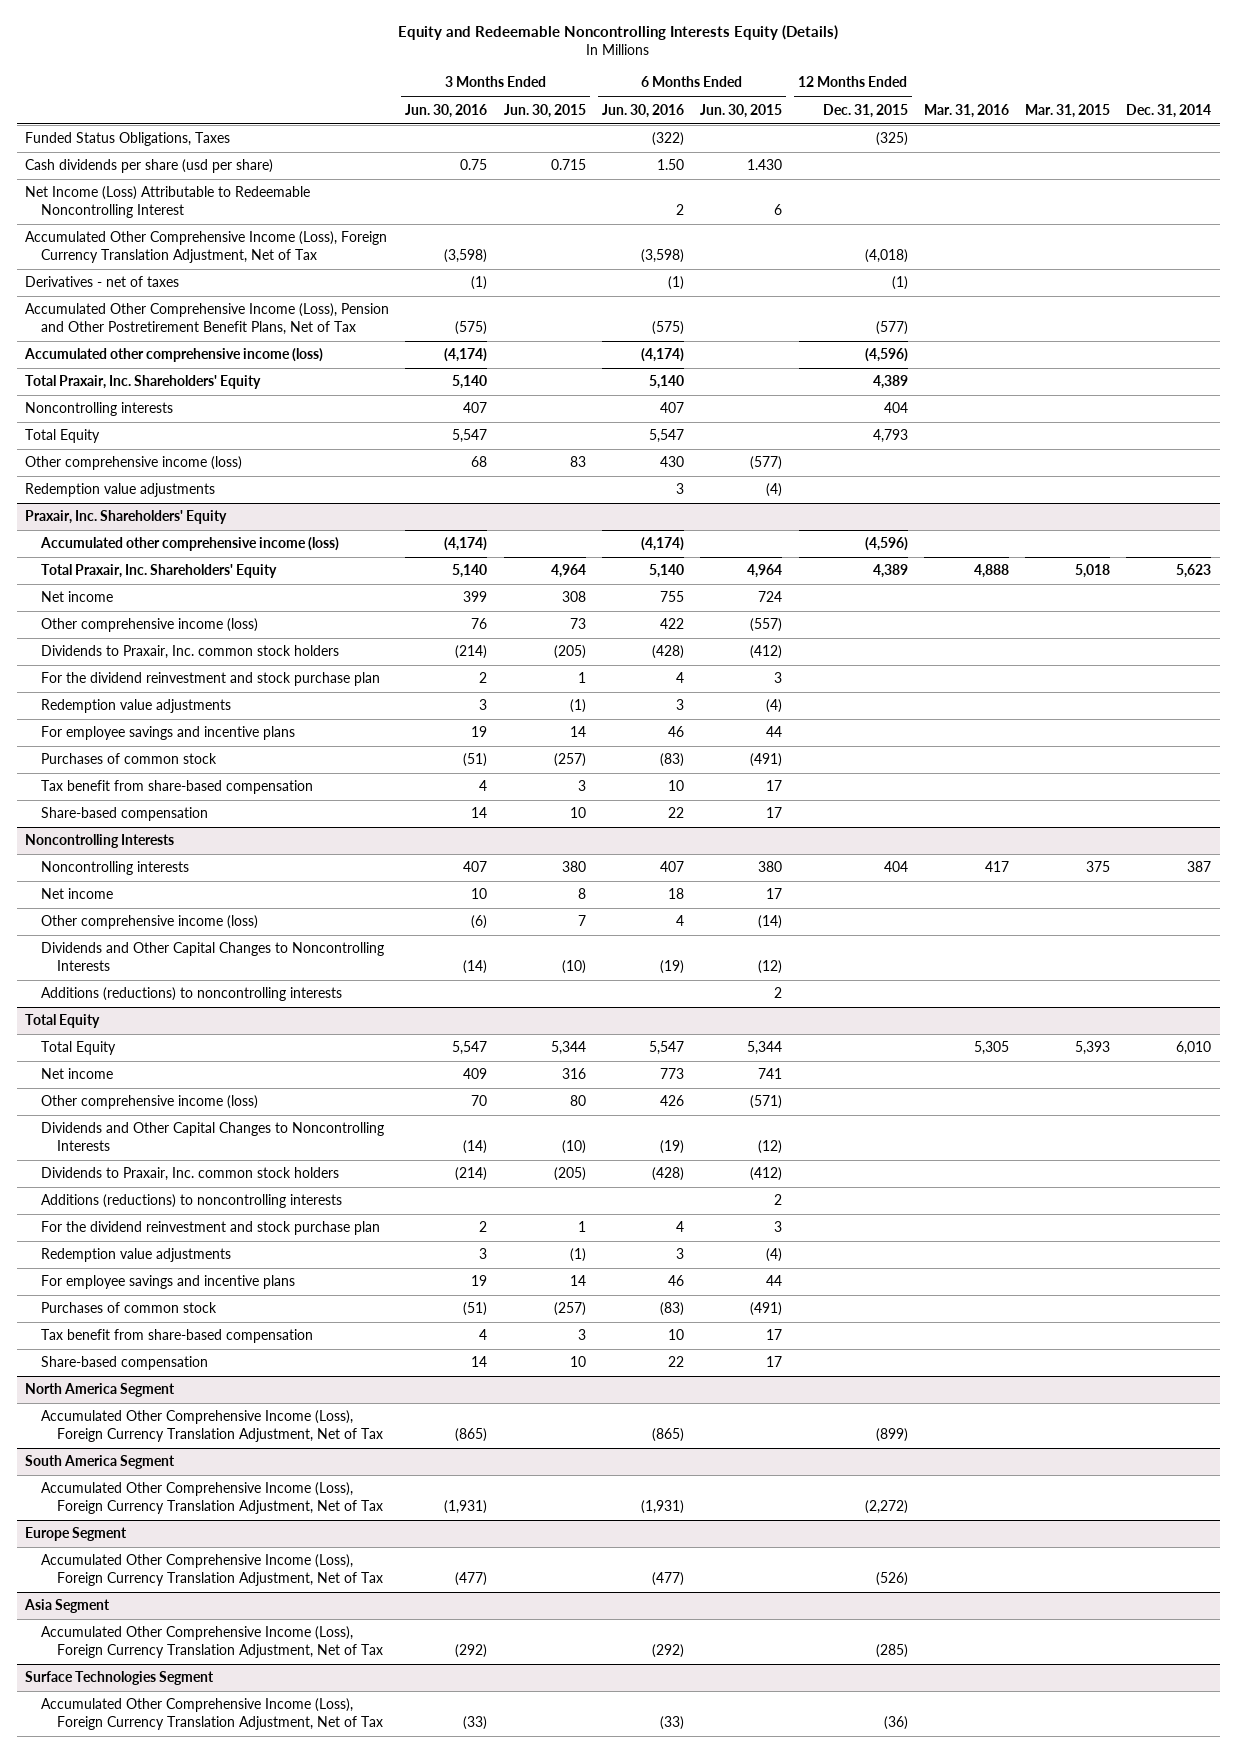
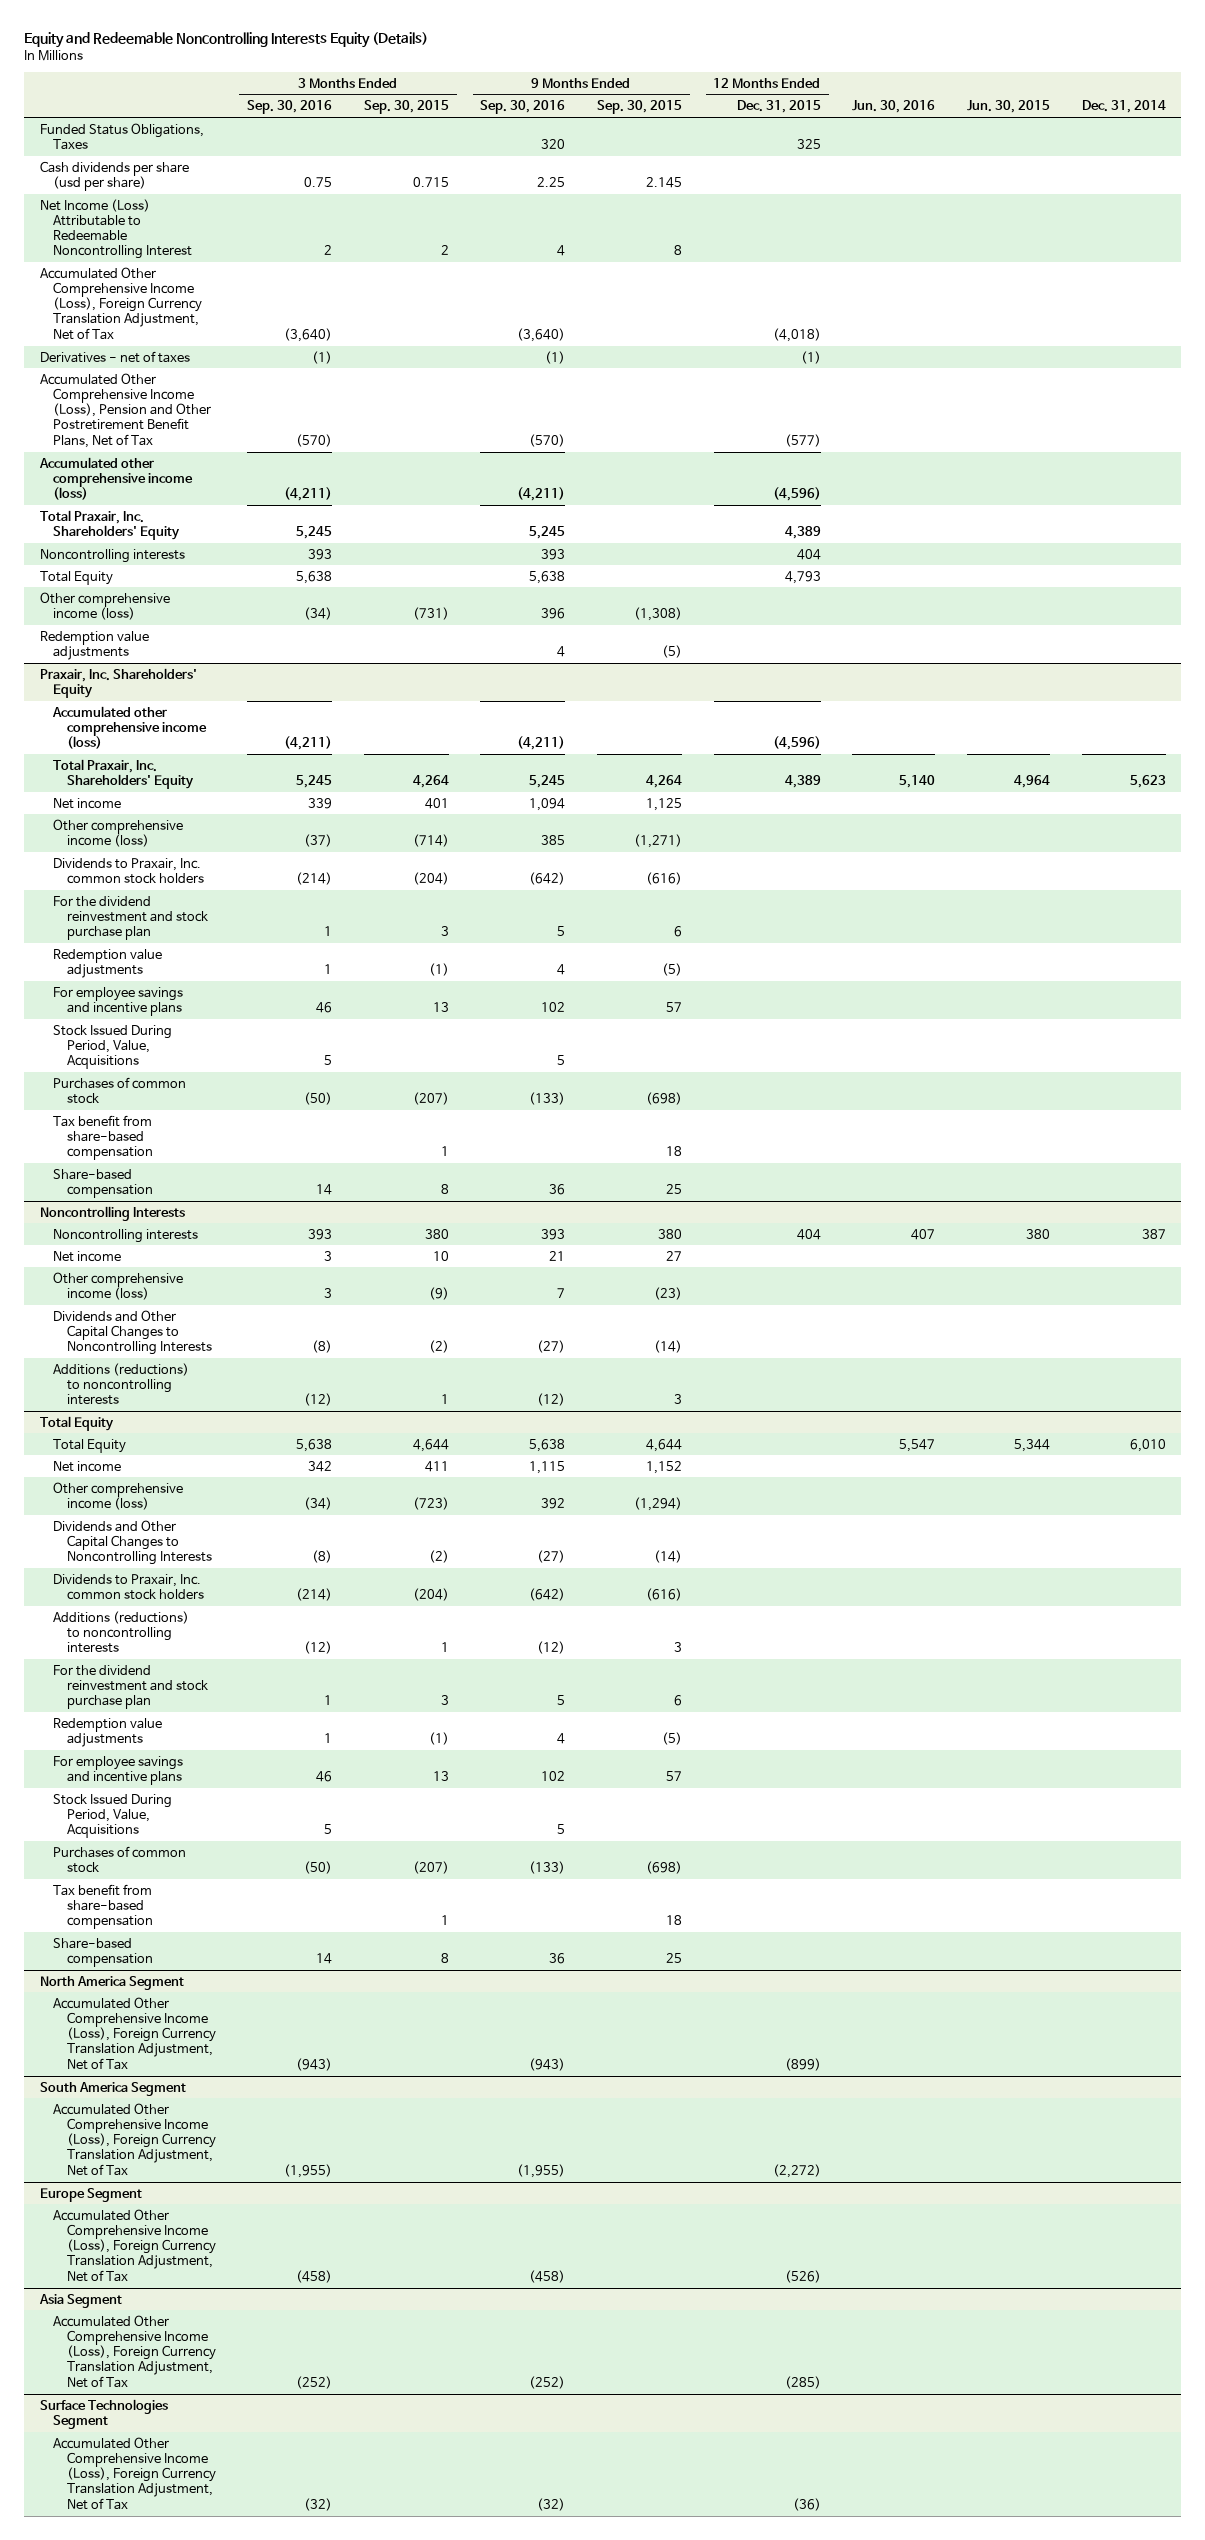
- | 3 Months Ended Jun. 30, 2016 | 3 Months Ended Jun. 30, 2015 | 6 Months Ended Jun. 30, 2016 | 6 Months Ended Jun. 30, 2015 | 12 Months Ended Dec. 31, 2015 | Mar. 31, 2016 | Mar. 31, 2015 | Dec. 31, 2014
+ | 3 Months Ended Sep. 30, 2016 | 3 Months Ended Sep. 30, 2015 | 9 Months Ended Sep. 30, 2016 | 9 Months Ended Sep. 30, 2015 | 12 Months Ended Dec. 31, 2015 | Jun. 30, 2016 | Jun. 30, 2015 | Dec. 31, 2014
- Funded Status Obligations, Taxes | | | (322) | | (325) | | |
+ Funded Status Obligations, Taxes | | | 320 | | 325 | | |
@ Praxair, Inc. Shareholders' Equity
+ Stock Issued During Period, Value, Acquisitions | 5 | | 5 | | | | |
@ Total Equity
+ Stock Issued During Period, Value, Acquisitions | 5 | | 5 | | | | |

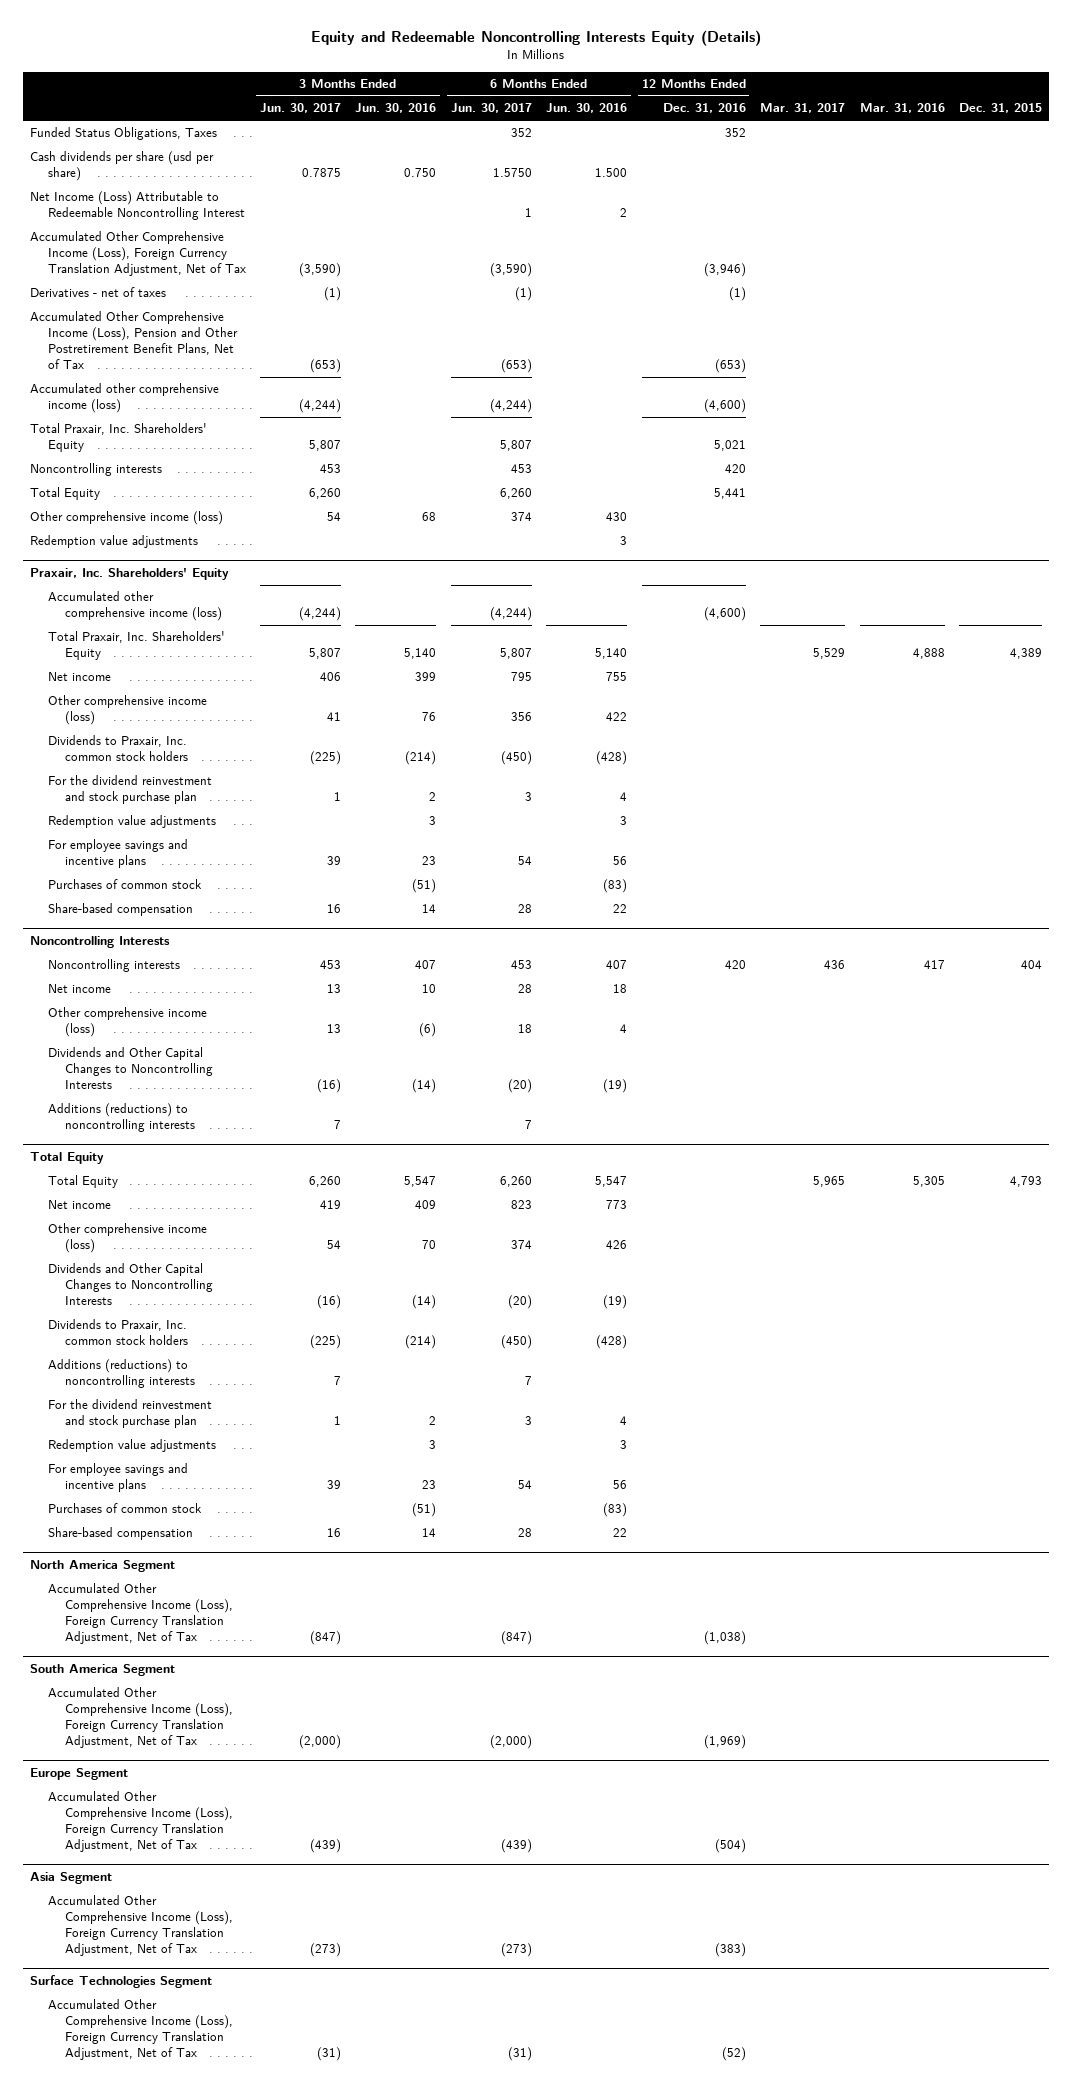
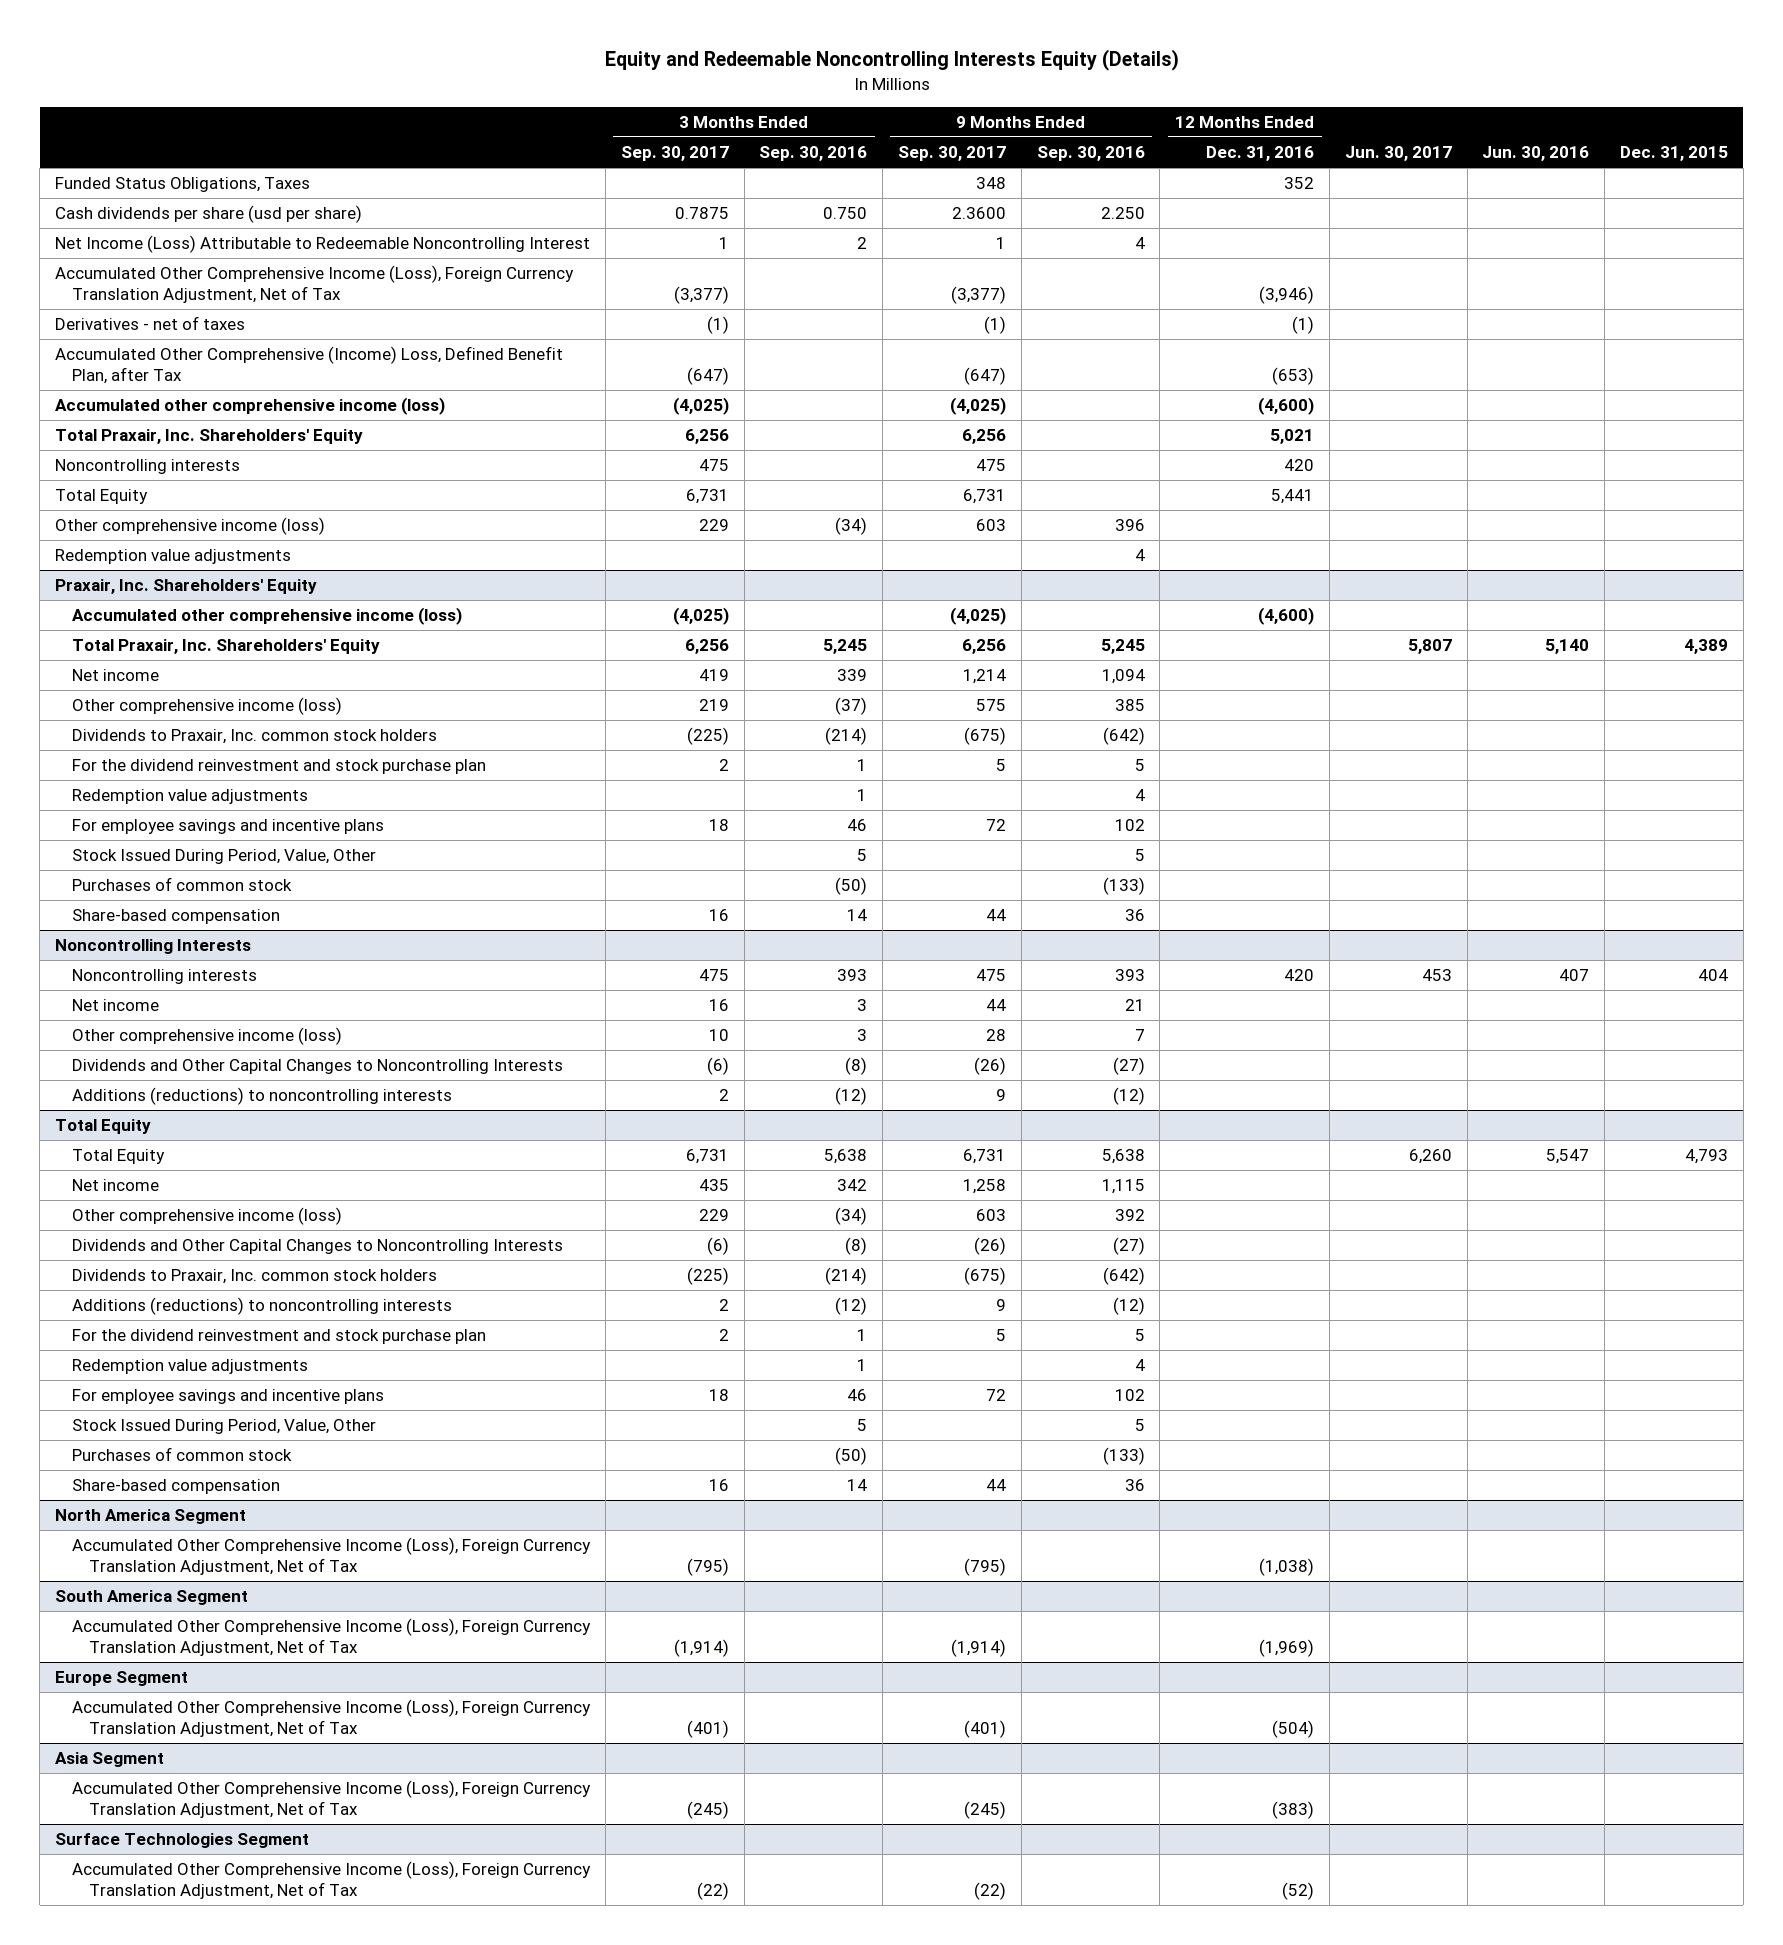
- | 3 Months Ended Jun. 30, 2017 | 3 Months Ended Jun. 30, 2016 | 6 Months Ended Jun. 30, 2017 | 6 Months Ended Jun. 30, 2016 | 12 Months Ended Dec. 31, 2016 | Mar. 31, 2017 | Mar. 31, 2016 | Dec. 31, 2015
+ | 3 Months Ended Sep. 30, 2017 | 3 Months Ended Sep. 30, 2016 | 9 Months Ended Sep. 30, 2017 | 9 Months Ended Sep. 30, 2016 | 12 Months Ended Dec. 31, 2016 | Jun. 30, 2017 | Jun. 30, 2016 | Dec. 31, 2015
- Accumulated Other Comprehensive Income (Loss), Pension and Other Postretirement Benefit Plans, Net of Tax | (653) | | (653) | | (653) | | |
+ Accumulated Other Comprehensive (Income) Loss, Defined Benefit Plan, after Tax | (647) | | (647) | | (653) | | |
@ Praxair, Inc. Shareholders' Equity
+ Stock Issued During Period, Value, Other | | 5 | | 5 | | | |
@ Total Equity
+ Stock Issued During Period, Value, Other | | 5 | | 5 | | | |

